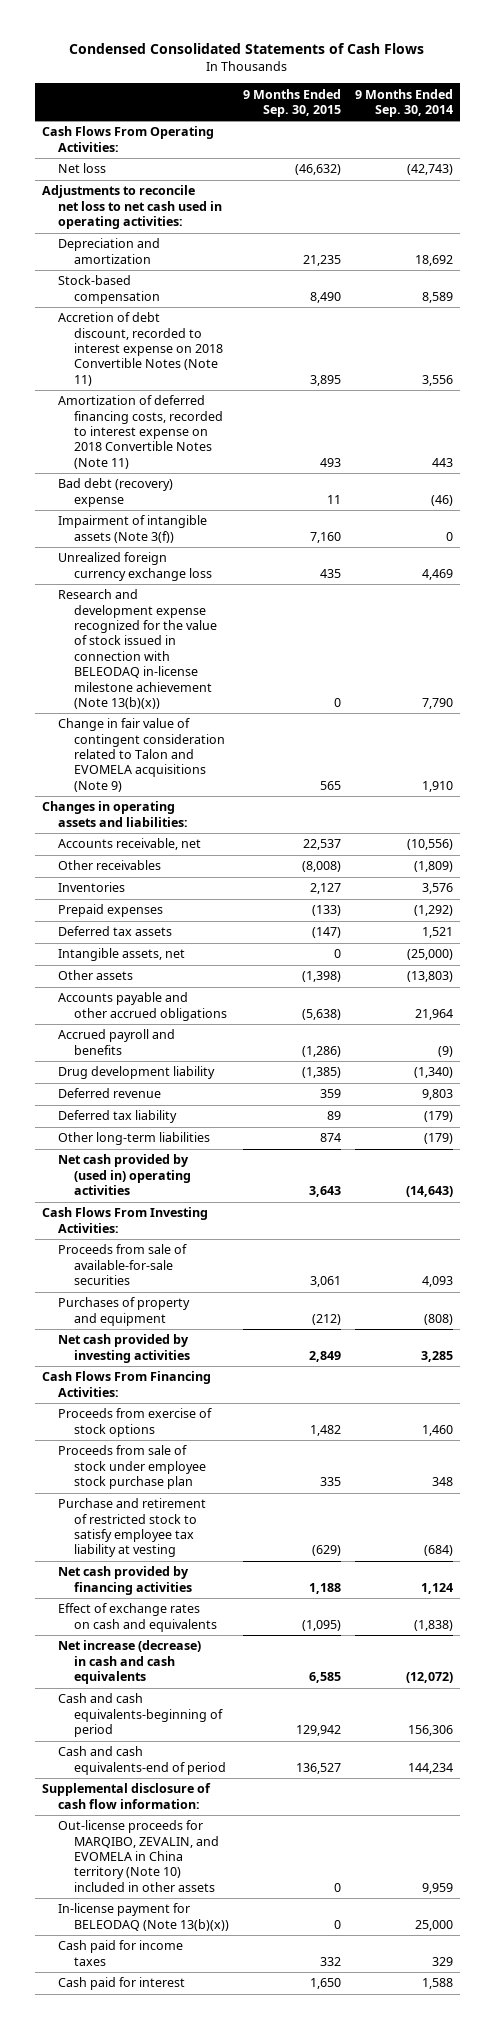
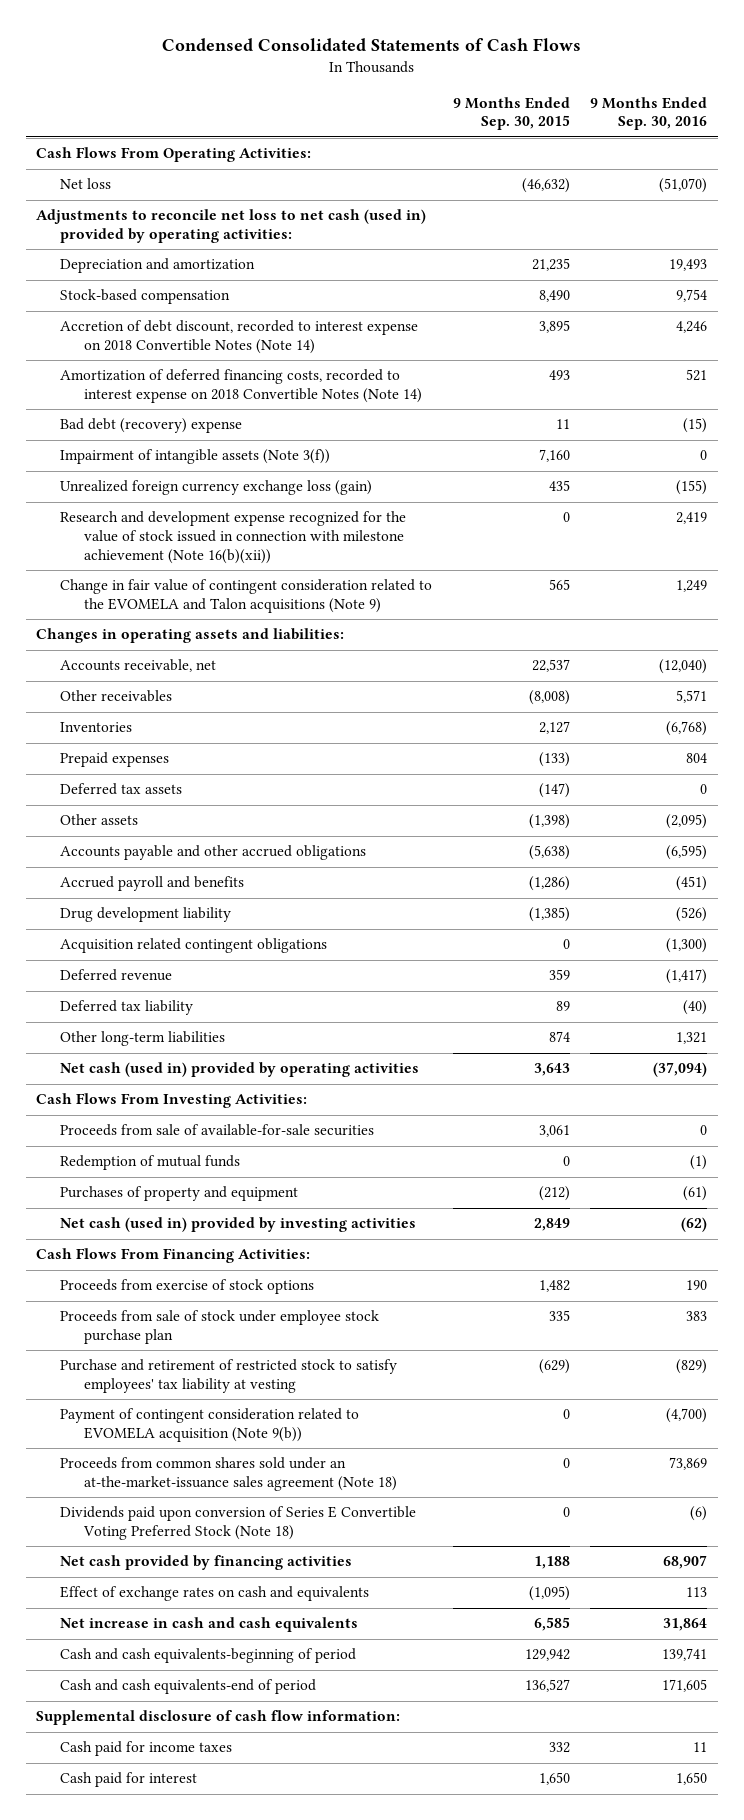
- | 9 Months Ended Sep. 30, 2015 | 9 Months Ended Sep. 30, 2014
+ | 9 Months Ended Sep. 30, 2015 | 9 Months Ended Sep. 30, 2016
- Adjustments to reconcile net loss to net cash used in operating activities:
+ Adjustments to reconcile net loss to net cash (used in) provided by operating activities:
- Accretion of debt discount, recorded to interest expense on 2018 Convertible Notes (Note 11) | 3,895 | 3,556
- Amortization of deferred financing costs, recorded to interest expense on 2018 Convertible Notes (Note 11) | 493 | 443
+ Accretion of debt discount, recorded to interest expense on 2018 Convertible Notes (Note 14) | 3,895 | 4,246
+ Amortization of deferred financing costs, recorded to interest expense on 2018 Convertible Notes (Note 14) | 493 | 521
- Unrealized foreign currency exchange loss | 435 | 4,469
- Research and development expense recognized for the value of stock issued in connection with BELEODAQ in-license milestone achievement (Note 13(b)(x)) | 0 | 7,790
- Change in fair value of contingent consideration related to Talon and EVOMELA acquisitions (Note 9) | 565 | 1,910
+ Unrealized foreign currency exchange loss (gain) | 435 | (155)
+ Research and development expense recognized for the value of stock issued in connection with milestone achievement (Note 16(b)(xii)) | 0 | 2,419
+ Change in fair value of contingent consideration related to the EVOMELA and Talon acquisitions (Note 9) | 565 | 1,249
- Intangible assets, net | 0 | (25,000)
+ Acquisition related contingent obligations | 0 | (1,300)
- Net cash provided by (used in) operating activities | 3,643 | (14,643)
+ Net cash (used in) provided by operating activities | 3,643 | (37,094)
+ Redemption of mutual funds | 0 | (1)
- Net cash provided by investing activities | 2,849 | 3,285
+ Net cash (used in) provided by investing activities | 2,849 | (62)
- Purchase and retirement of restricted stock to satisfy employee tax liability at vesting | (629) | (684)
+ Purchase and retirement of restricted stock to satisfy employees' tax liability at vesting | (629) | (829)
+ Payment of contingent consideration related to EVOMELA acquisition (Note 9(b)) | 0 | (4,700)
+ Proceeds from common shares sold under an at-the-market-issuance sales agreement (Note 18) | 0 | 73,869
+ Dividends paid upon conversion of Series E Convertible Voting Preferred Stock (Note 18) | 0 | (6)
- Net increase (decrease) in cash and cash equivalents | 6,585 | (12,072)
+ Net increase in cash and cash equivalents | 6,585 | 31,864
- Out-license proceeds for MARQIBO, ZEVALIN, and EVOMELA in China territory (Note 10) included in other assets | 0 | 9,959
- In-license payment for BELEODAQ (Note 13(b)(x)) | 0 | 25,000

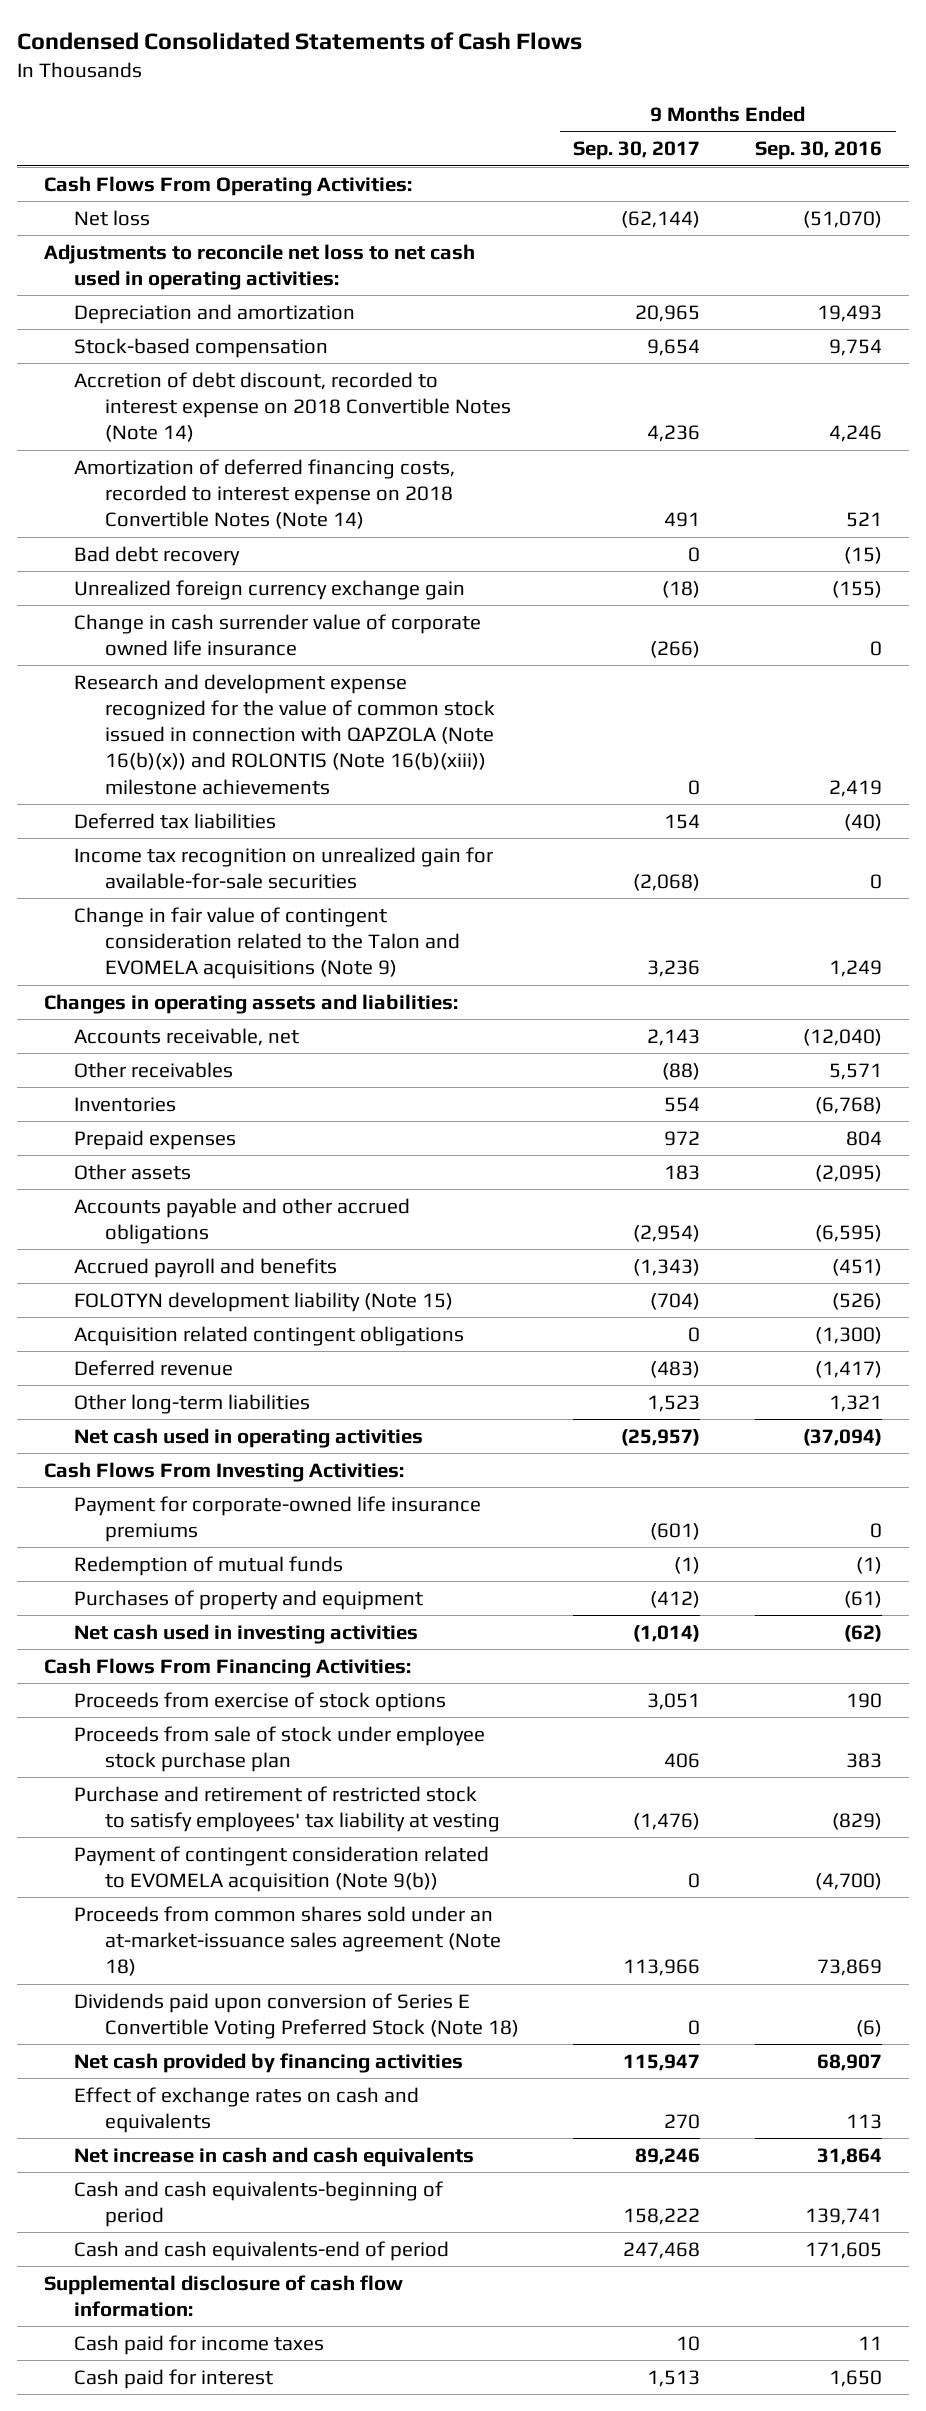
- | 9 Months Ended Sep. 30, 2015 | 9 Months Ended Sep. 30, 2016
+ | 9 Months Ended Sep. 30, 2017 | 9 Months Ended Sep. 30, 2016
- Adjustments to reconcile net loss to net cash (used in) provided by operating activities:
+ Adjustments to reconcile net loss to net cash used in operating activities:
- Bad debt (recovery) expense | 11 | (15)
- Impairment of intangible assets (Note 3(f)) | 7,160 | 0
- Unrealized foreign currency exchange loss (gain) | 435 | (155)
- Research and development expense recognized for the value of stock issued in connection with milestone achievement (Note 16(b)(xii)) | 0 | 2,419
- Change in fair value of contingent consideration related to the EVOMELA and Talon acquisitions (Note 9) | 565 | 1,249
+ Bad debt recovery | 0 | (15)
+ Unrealized foreign currency exchange gain | (18) | (155)
+ Change in cash surrender value of corporate owned life insurance | (266) | 0
+ Research and development expense recognized for the value of common stock issued in connection with QAPZOLA (Note 16(b)(x)) and ROLONTIS (Note 16(b)(xiii)) milestone achievements | 0 | 2,419
+ Deferred tax liabilities | 154 | (40)
+ Income tax recognition on unrealized gain for available-for-sale securities | (2,068) | 0
+ Change in fair value of contingent consideration related to the Talon and EVOMELA acquisitions (Note 9) | 3,236 | 1,249
- Deferred tax assets | (147) | 0
- Drug development liability | (1,385) | (526)
+ FOLOTYN development liability (Note 15) | (704) | (526)
- Deferred tax liability | 89 | (40)
- Net cash (used in) provided by operating activities | 3,643 | (37,094)
+ Net cash used in operating activities | (25,957) | (37,094)
- Proceeds from sale of available-for-sale securities | 3,061 | 0
+ Payment for corporate-owned life insurance premiums | (601) | 0
- Net cash (used in) provided by investing activities | 2,849 | (62)
+ Net cash used in investing activities | (1,014) | (62)
- Proceeds from common shares sold under an at-the-market-issuance sales agreement (Note 18) | 0 | 73,869
+ Proceeds from common shares sold under an at-market-issuance sales agreement (Note 18) | 113,966 | 73,869

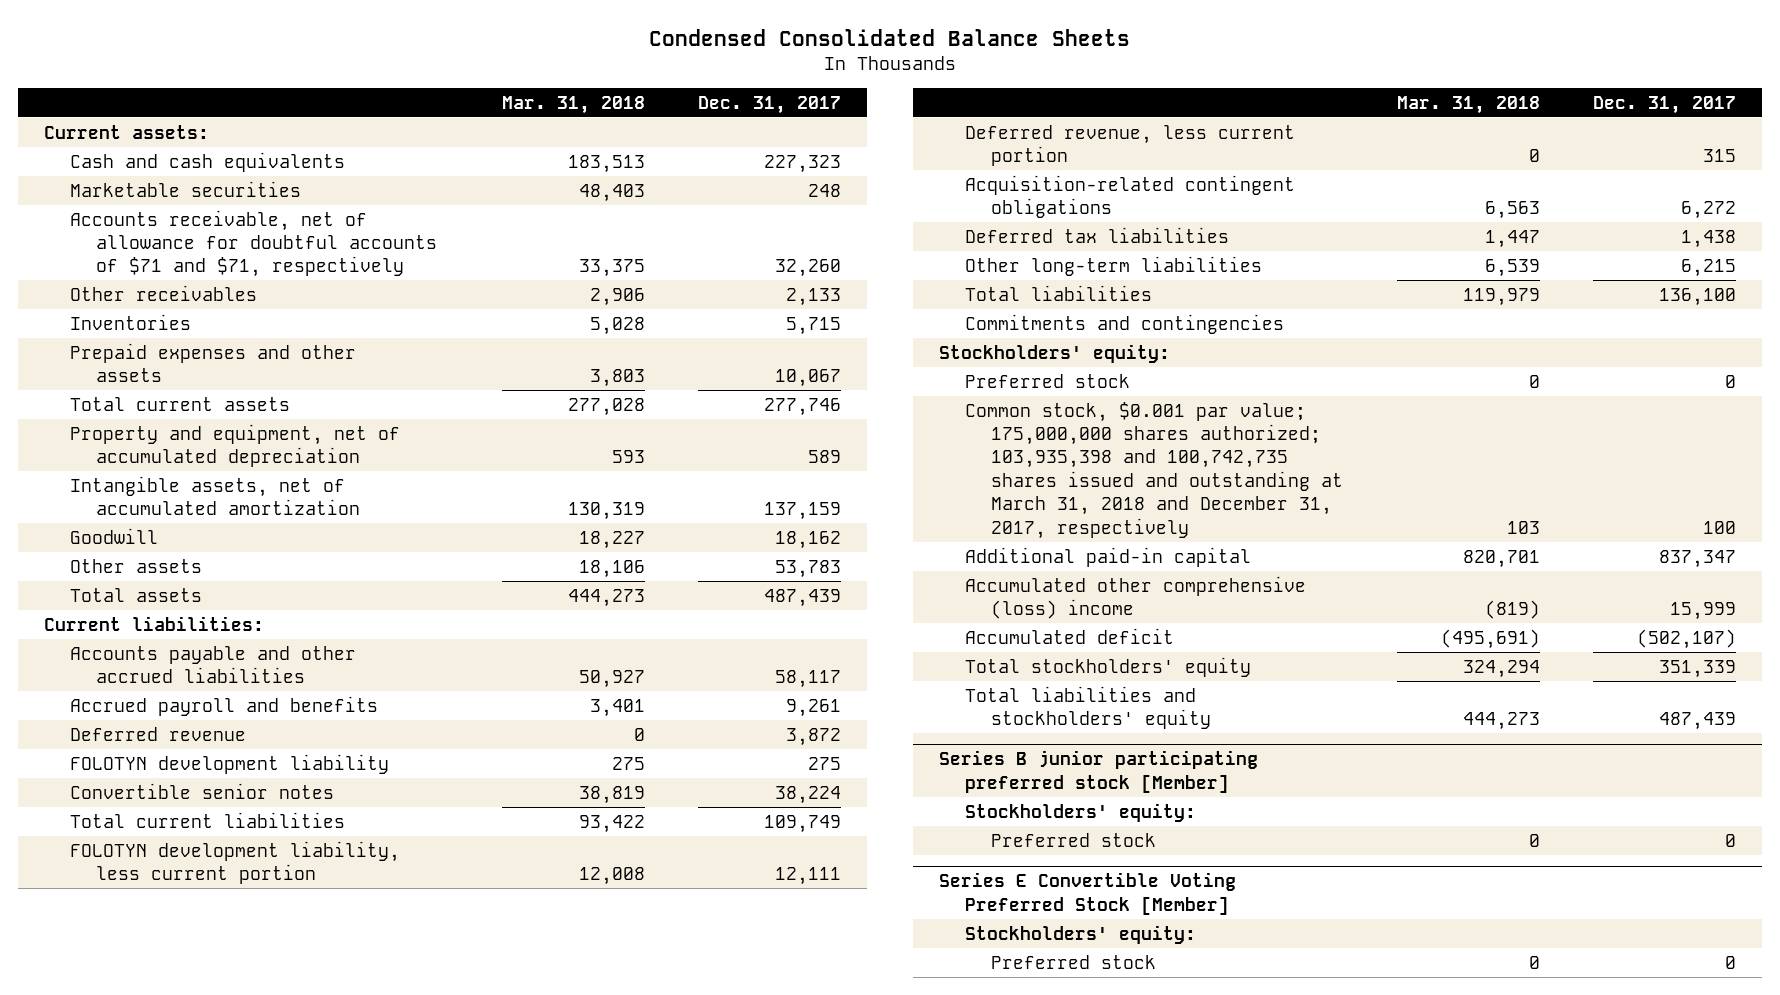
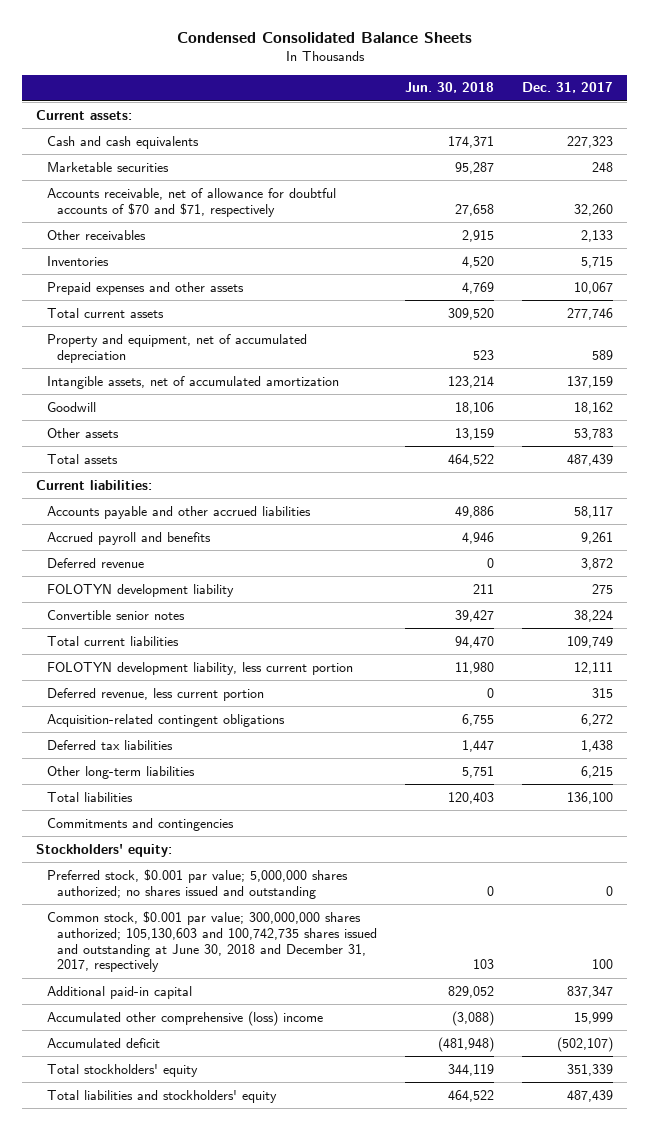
- | Mar. 31, 2018 | Dec. 31, 2017
+ | Jun. 30, 2018 | Dec. 31, 2017
- Accounts receivable, net of allowance for doubtful accounts of $71 and $71, respectively | 33,375 | 32,260
+ Accounts receivable, net of allowance for doubtful accounts of $70 and $71, respectively | 27,658 | 32,260
- Preferred stock | 0 | 0
- Common stock, $0.001 par value; 175,000,000 shares authorized; 103,935,398 and 100,742,735 shares issued and outstanding at March 31, 2018 and December 31, 2017, respectively | 103 | 100
+ Preferred stock, $0.001 par value; 5,000,000 shares authorized; no shares issued and outstanding | 0 | 0
+ Common stock, $0.001 par value; 300,000,000 shares authorized; 105,130,603 and 100,742,735 shares issued and outstanding at June 30, 2018 and December 31, 2017, respectively | 103 | 100
- Series B junior participating preferred stock [Member]
- Stockholders' equity:
- Preferred stock | 0 | 0
- Series E Convertible Voting Preferred Stock [Member]
- Stockholders' equity:
- Preferred stock | 0 | 0

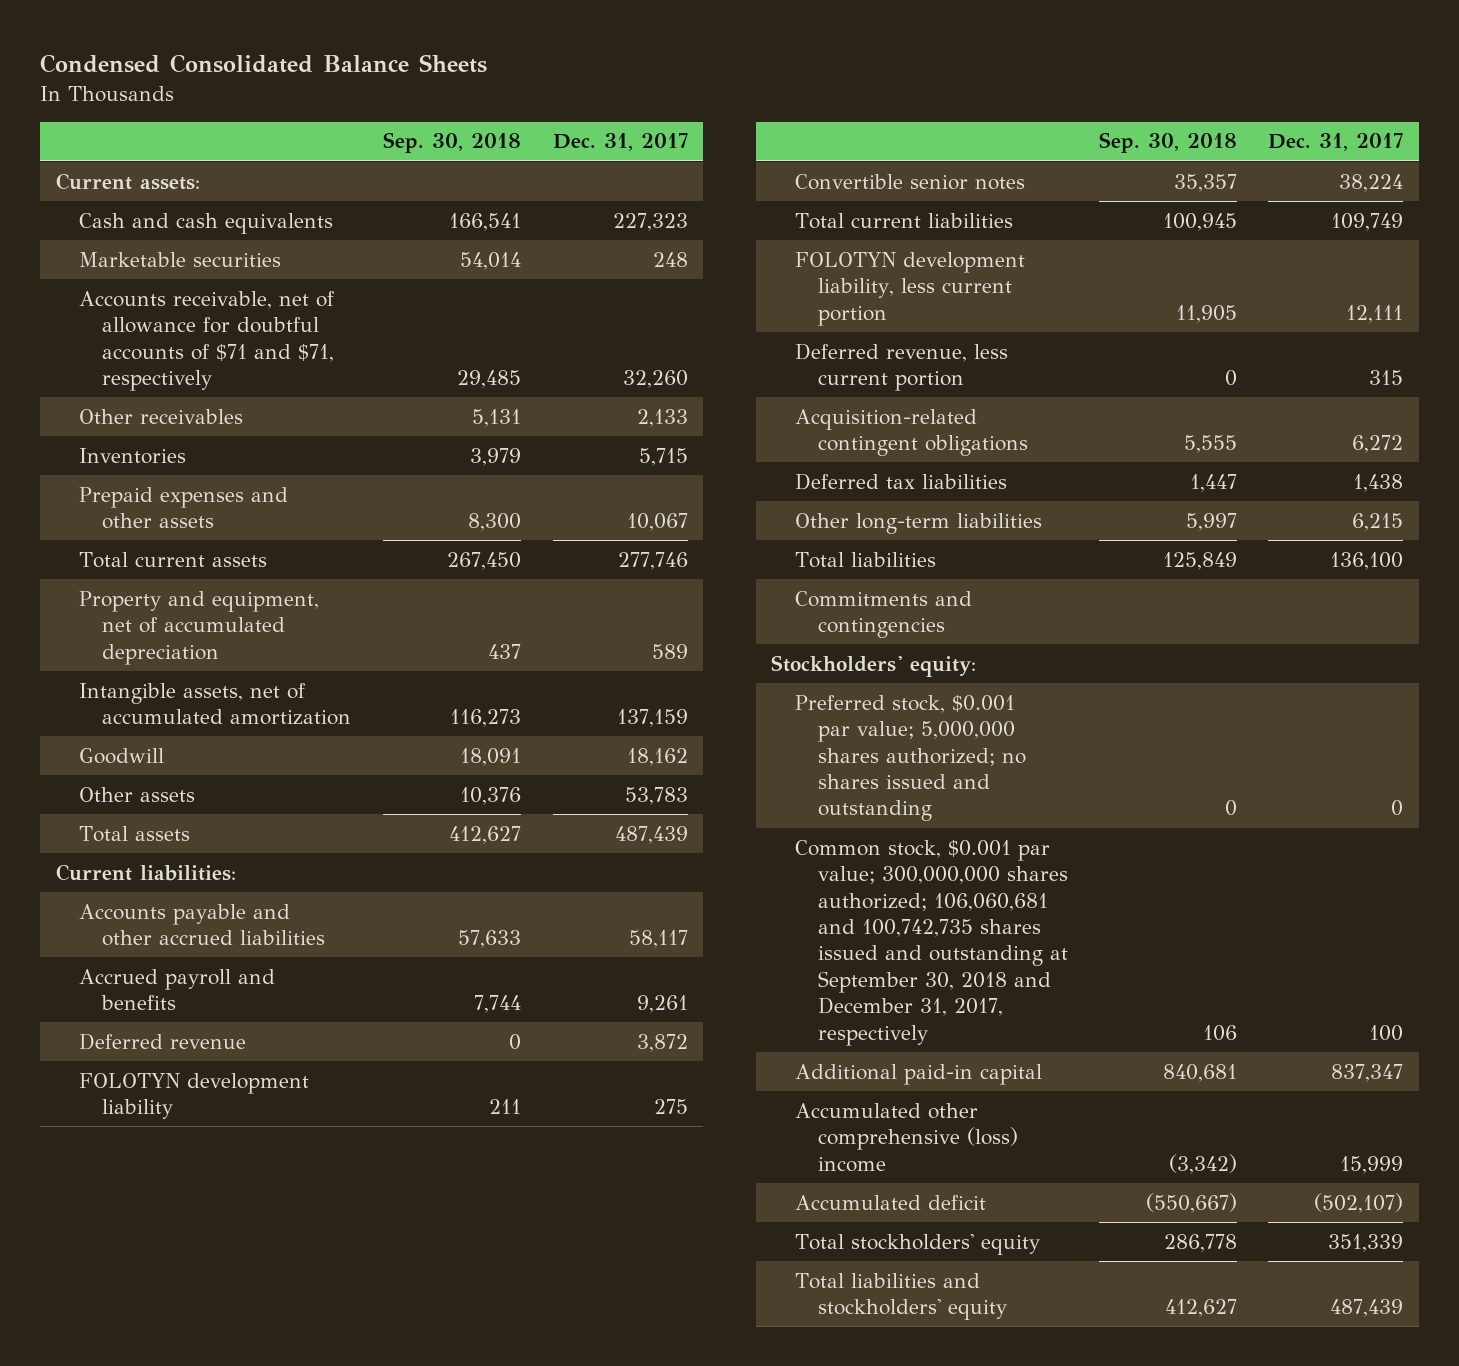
- | Jun. 30, 2018 | Dec. 31, 2017
+ | Sep. 30, 2018 | Dec. 31, 2017
- Accounts receivable, net of allowance for doubtful accounts of $70 and $71, respectively | 27,658 | 32,260
+ Accounts receivable, net of allowance for doubtful accounts of $71 and $71, respectively | 29,485 | 32,260
- Common stock, $0.001 par value; 300,000,000 shares authorized; 105,130,603 and 100,742,735 shares issued and outstanding at June 30, 2018 and December 31, 2017, respectively | 103 | 100
+ Common stock, $0.001 par value; 300,000,000 shares authorized; 106,060,681 and 100,742,735 shares issued and outstanding at September 30, 2018 and December 31, 2017, respectively | 106 | 100

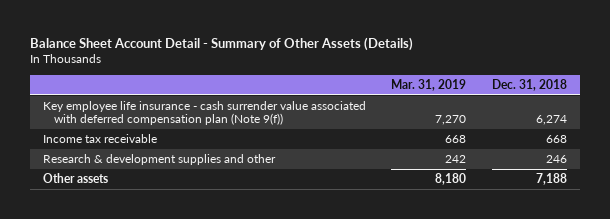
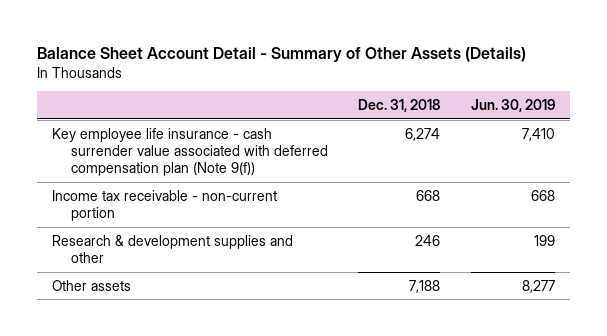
- | Mar. 31, 2019 | Dec. 31, 2018
+ | Dec. 31, 2018 | Jun. 30, 2019
- Income tax receivable | 668 | 668
+ Income tax receivable - non-current portion | 668 | 668

